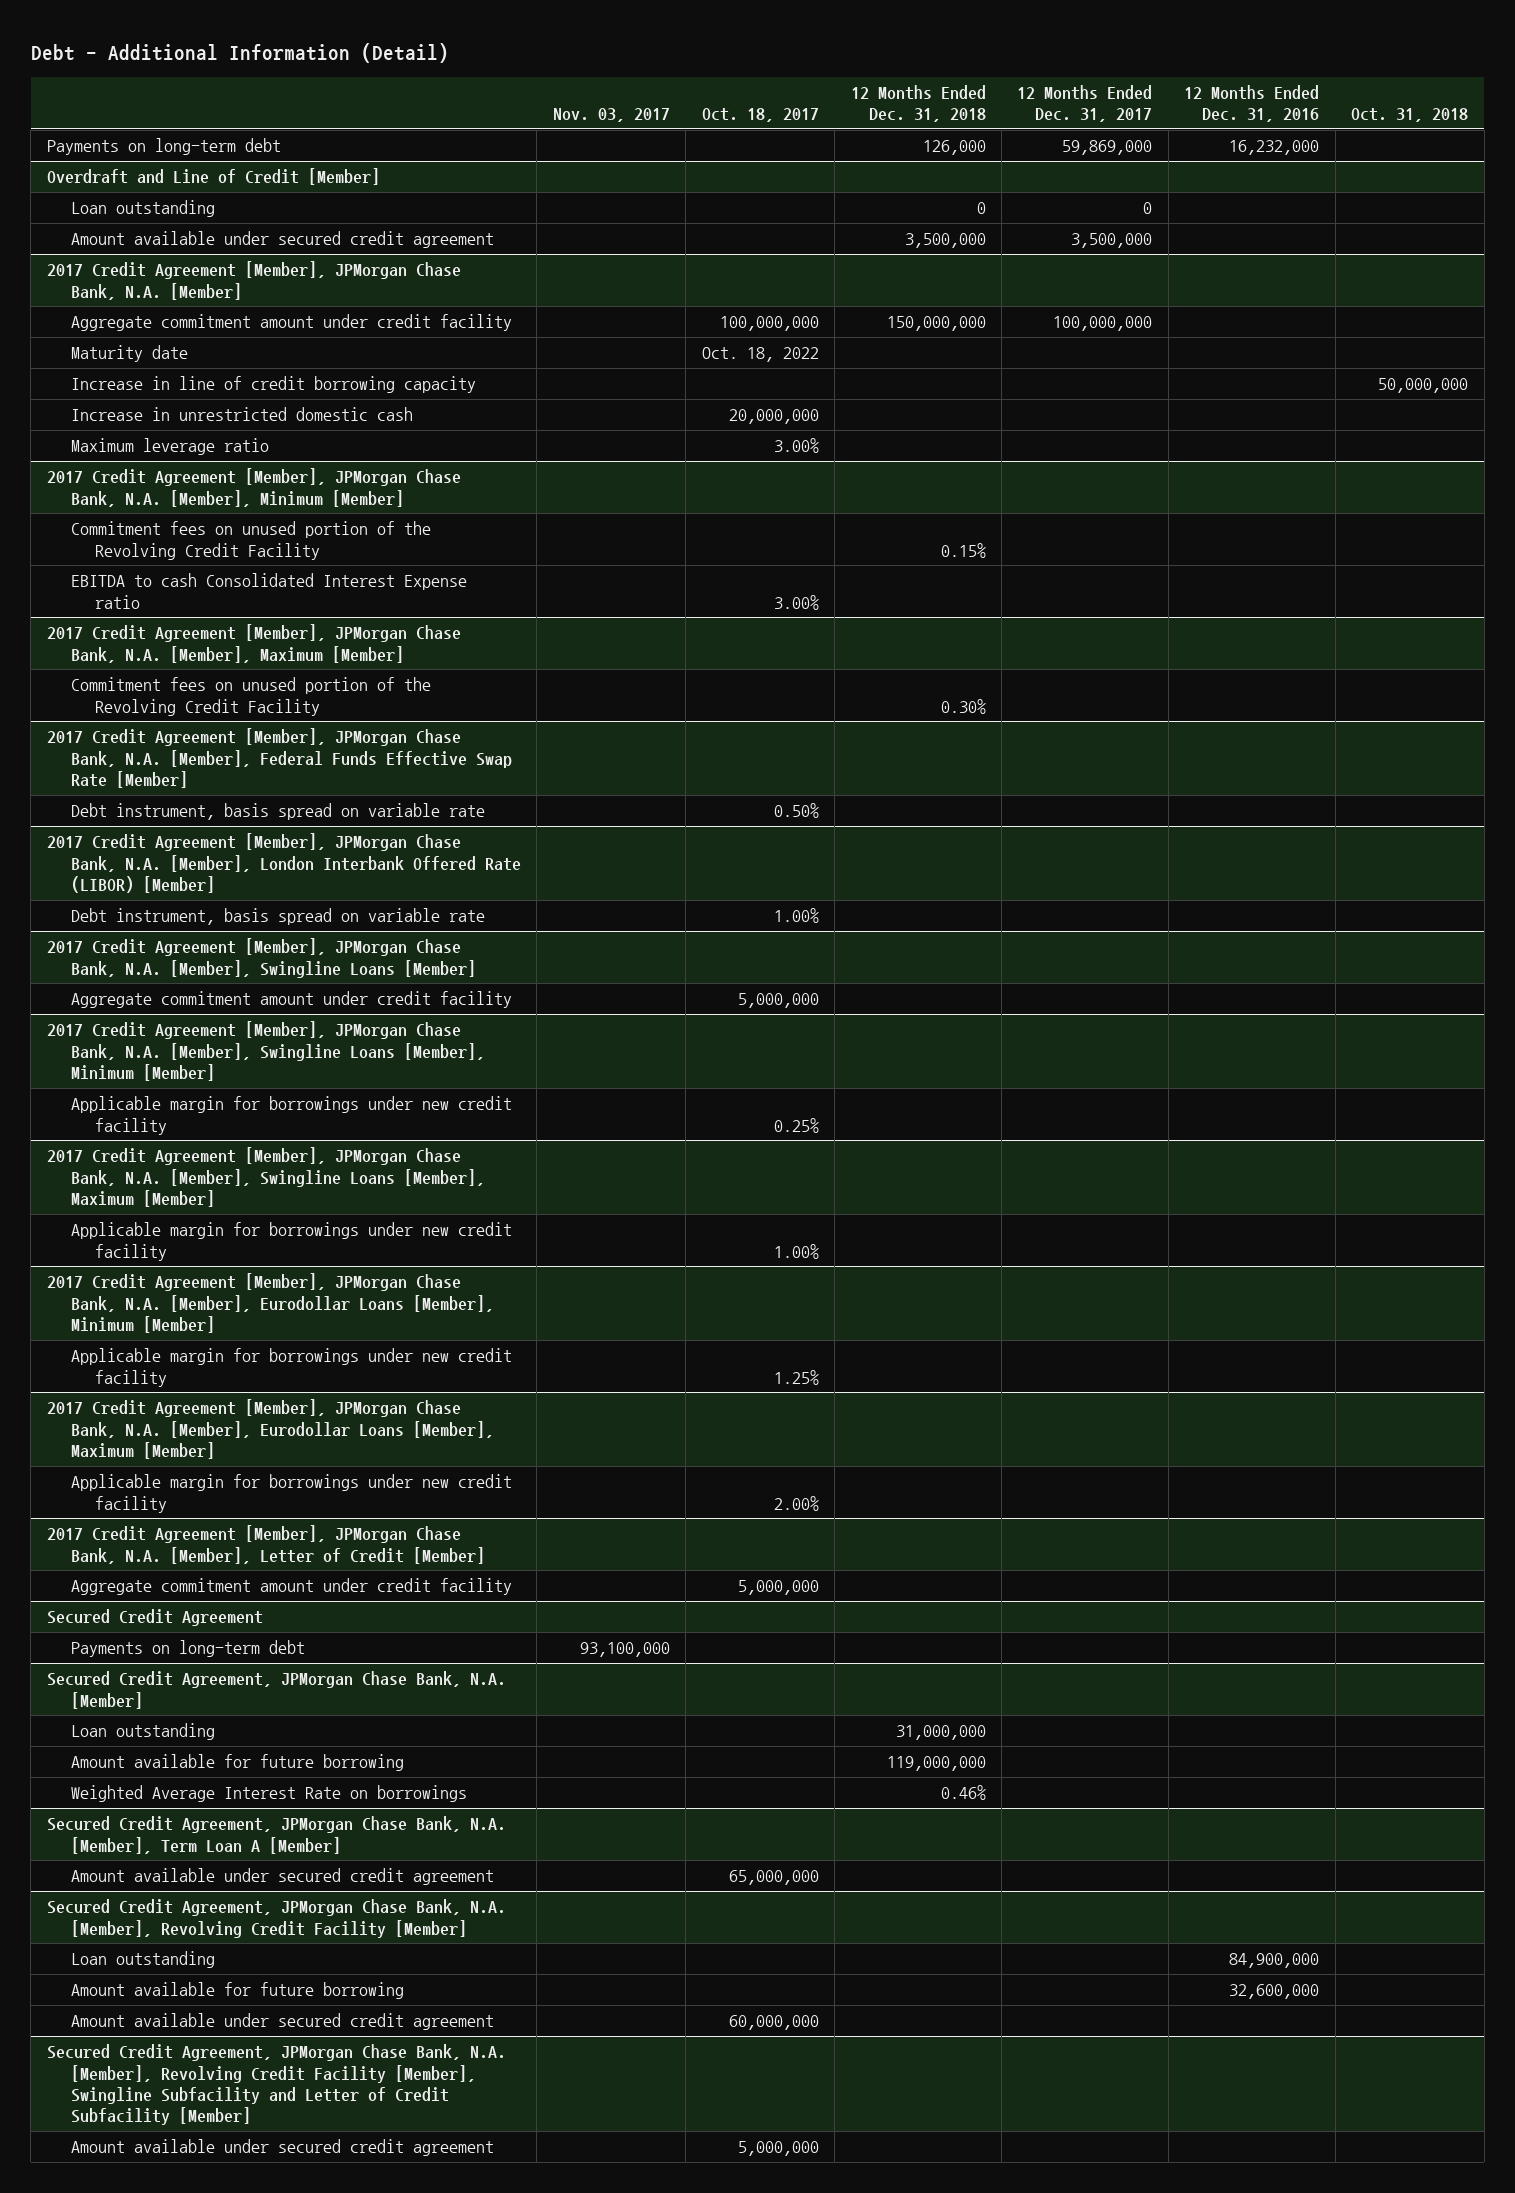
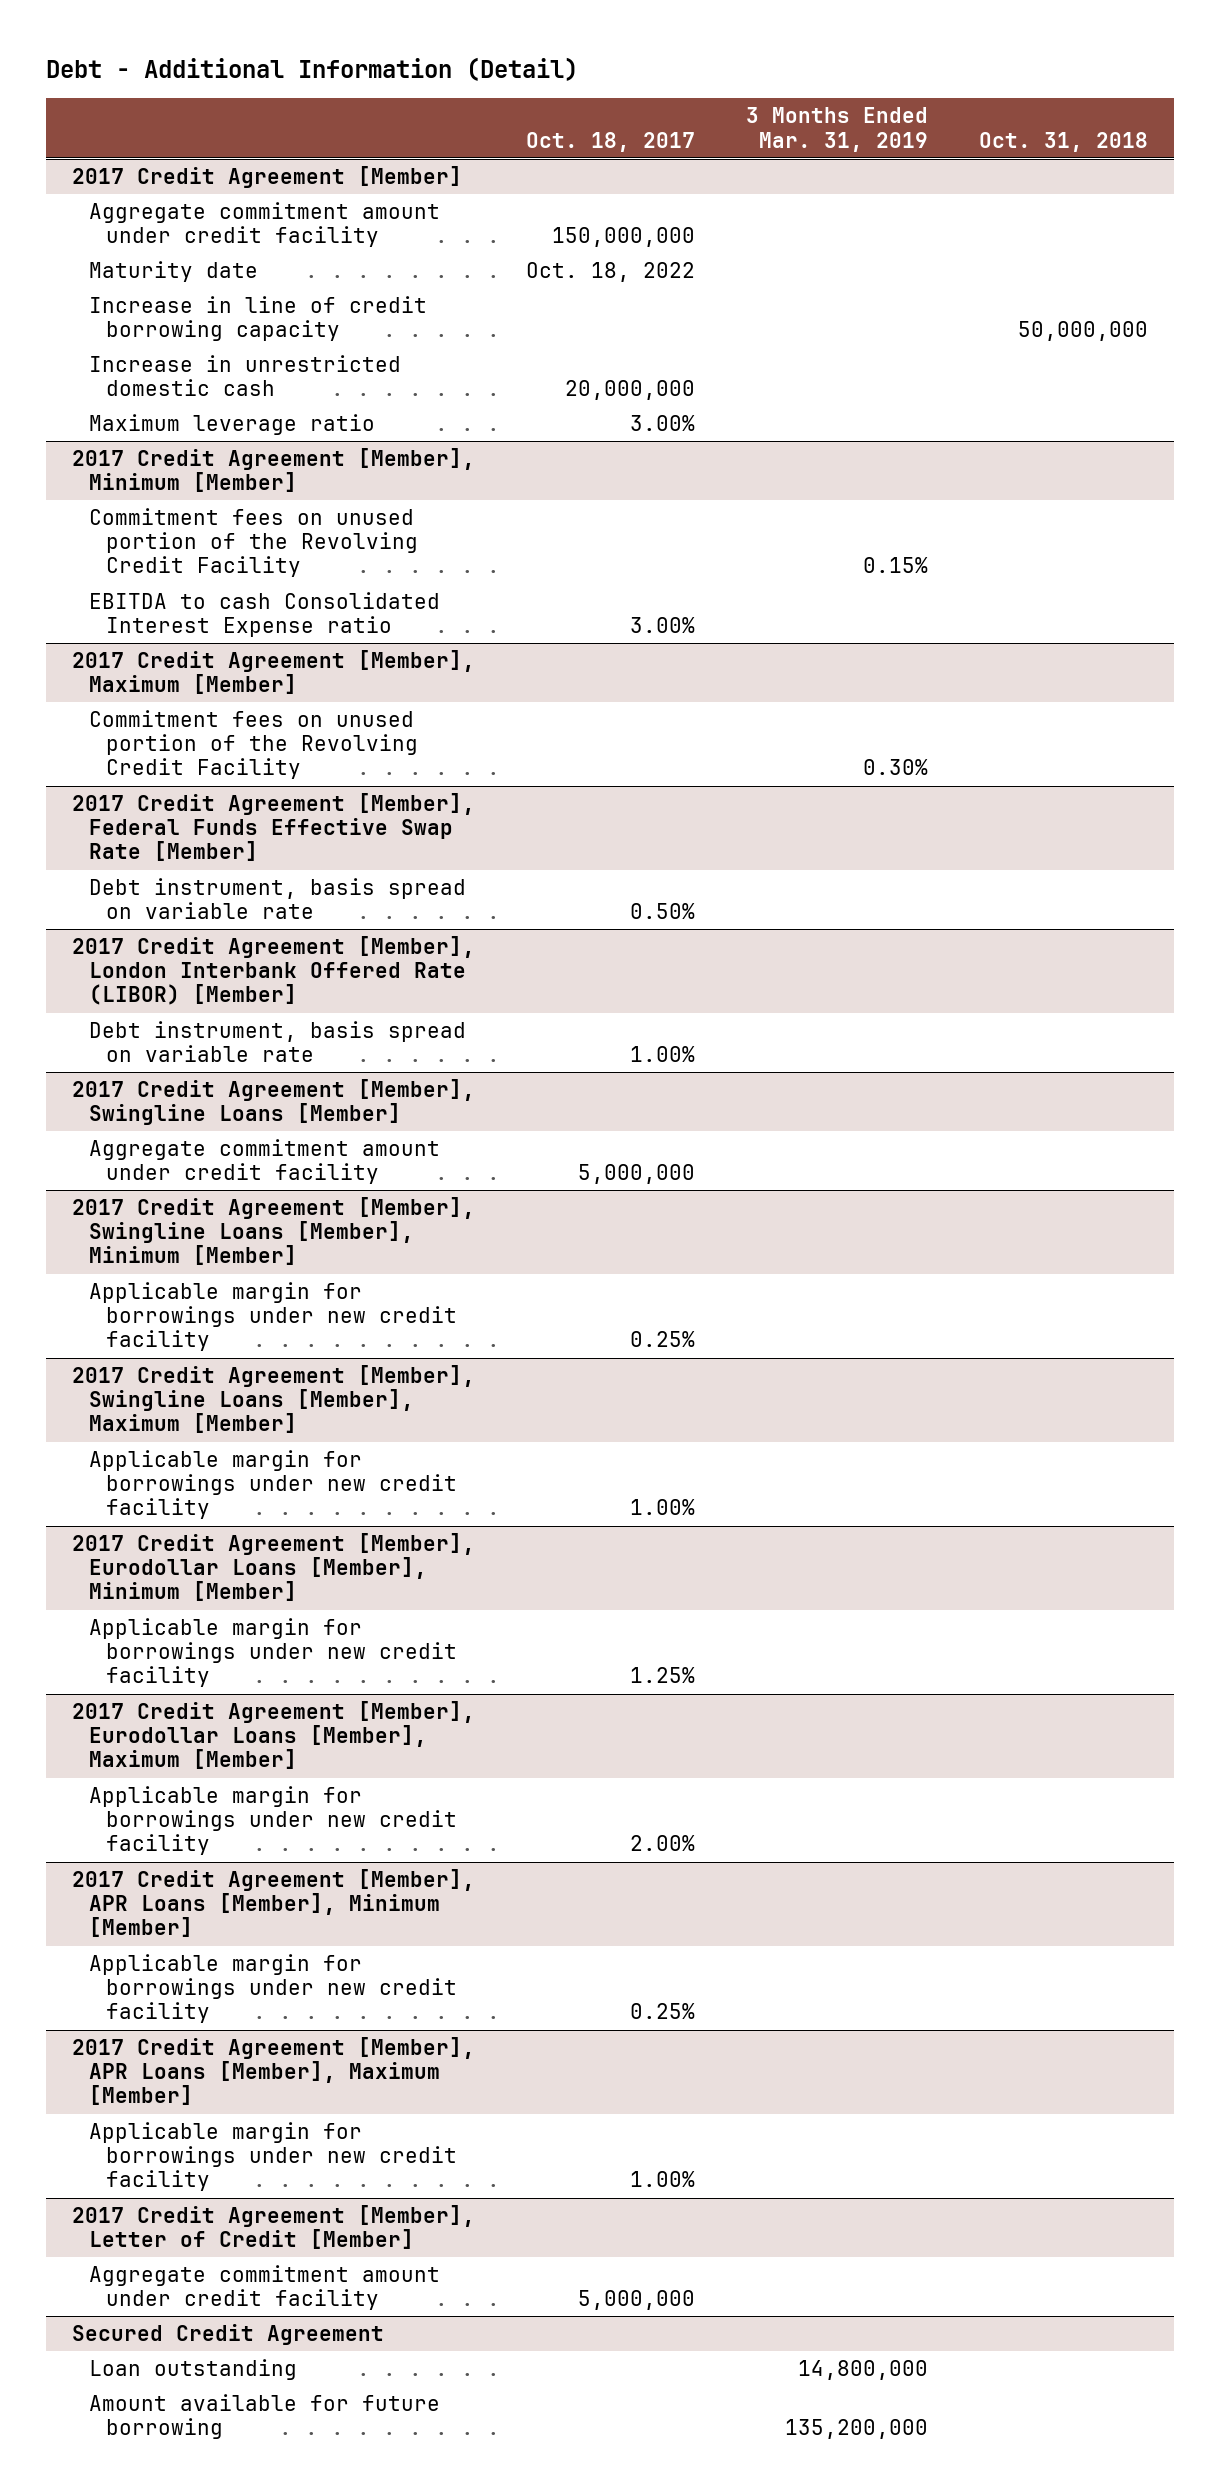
- | Nov. 03, 2017 | Oct. 18, 2017 | 12 Months Ended Dec. 31, 2018 | 12 Months Ended Dec. 31, 2017 | 12 Months Ended Dec. 31, 2016 | Oct. 31, 2018
+ | Oct. 18, 2017 | 3 Months Ended Mar. 31, 2019 | Oct. 31, 2018
- Payments on long-term debt | | | 126,000 | 59,869,000 | 16,232,000 |
- Overdraft and Line of Credit [Member]
- Loan outstanding | | | 0 | 0 | |
- Amount available under secured credit agreement | | | 3,500,000 | 3,500,000 | |
- 2017 Credit Agreement [Member], JPMorgan Chase Bank, N.A. [Member]
- Aggregate commitment amount under credit facility | | 100,000,000 | 150,000,000 | 100,000,000 | |
+ 2017 Credit Agreement [Member]
+ Aggregate commitment amount under credit facility | 150,000,000 | |
- 2017 Credit Agreement [Member], JPMorgan Chase Bank, N.A. [Member], Minimum [Member]
+ 2017 Credit Agreement [Member], Minimum [Member]
- 2017 Credit Agreement [Member], JPMorgan Chase Bank, N.A. [Member], Maximum [Member]
+ 2017 Credit Agreement [Member], Maximum [Member]
- 2017 Credit Agreement [Member], JPMorgan Chase Bank, N.A. [Member], Federal Funds Effective Swap Rate [Member]
+ 2017 Credit Agreement [Member], Federal Funds Effective Swap Rate [Member]
- 2017 Credit Agreement [Member], JPMorgan Chase Bank, N.A. [Member], London Interbank Offered Rate (LIBOR) [Member]
+ 2017 Credit Agreement [Member], London Interbank Offered Rate (LIBOR) [Member]
- 2017 Credit Agreement [Member], JPMorgan Chase Bank, N.A. [Member], Swingline Loans [Member]
+ 2017 Credit Agreement [Member], Swingline Loans [Member]
- 2017 Credit Agreement [Member], JPMorgan Chase Bank, N.A. [Member], Swingline Loans [Member], Minimum [Member]
+ 2017 Credit Agreement [Member], Swingline Loans [Member], Minimum [Member]
- 2017 Credit Agreement [Member], JPMorgan Chase Bank, N.A. [Member], Swingline Loans [Member], Maximum [Member]
+ 2017 Credit Agreement [Member], Swingline Loans [Member], Maximum [Member]
- 2017 Credit Agreement [Member], JPMorgan Chase Bank, N.A. [Member], Eurodollar Loans [Member], Minimum [Member]
+ 2017 Credit Agreement [Member], Eurodollar Loans [Member], Minimum [Member]
- 2017 Credit Agreement [Member], JPMorgan Chase Bank, N.A. [Member], Eurodollar Loans [Member], Maximum [Member]
+ 2017 Credit Agreement [Member], Eurodollar Loans [Member], Maximum [Member]
- 2017 Credit Agreement [Member], JPMorgan Chase Bank, N.A. [Member], Letter of Credit [Member]
+ 2017 Credit Agreement [Member], APR Loans [Member], Minimum [Member]
+ Applicable margin for borrowings under new credit facility | 0.25% | |
+ 2017 Credit Agreement [Member], APR Loans [Member], Maximum [Member]
+ Applicable margin for borrowings under new credit facility | 1.00% | |
+ 2017 Credit Agreement [Member], Letter of Credit [Member]
@ Secured Credit Agreement
- Payments on long-term debt | 93,100,000 | | | | |
- Secured Credit Agreement, JPMorgan Chase Bank, N.A. [Member]
- Loan outstanding | | | 31,000,000 | | |
- Amount available for future borrowing | | | 119,000,000 | | |
- Weighted Average Interest Rate on borrowings | | | 0.46% | | |
- Secured Credit Agreement, JPMorgan Chase Bank, N.A. [Member], Term Loan A [Member]
- Amount available under secured credit agreement | | 65,000,000 | | | |
- Secured Credit Agreement, JPMorgan Chase Bank, N.A. [Member], Revolving Credit Facility [Member]
- Loan outstanding | | | | | 84,900,000 |
- Amount available for future borrowing | | | | | 32,600,000 |
- Amount available under secured credit agreement | | 60,000,000 | | | |
- Secured Credit Agreement, JPMorgan Chase Bank, N.A. [Member], Revolving Credit Facility [Member], Swingline Subfacility and Letter of Credit Subfacility [Member]
- Amount available under secured credit agreement | | 5,000,000 | | | |
@ Secured Credit Agreement
+ Loan outstanding | | 14,800,000 |
+ Amount available for future borrowing | | 135,200,000 |

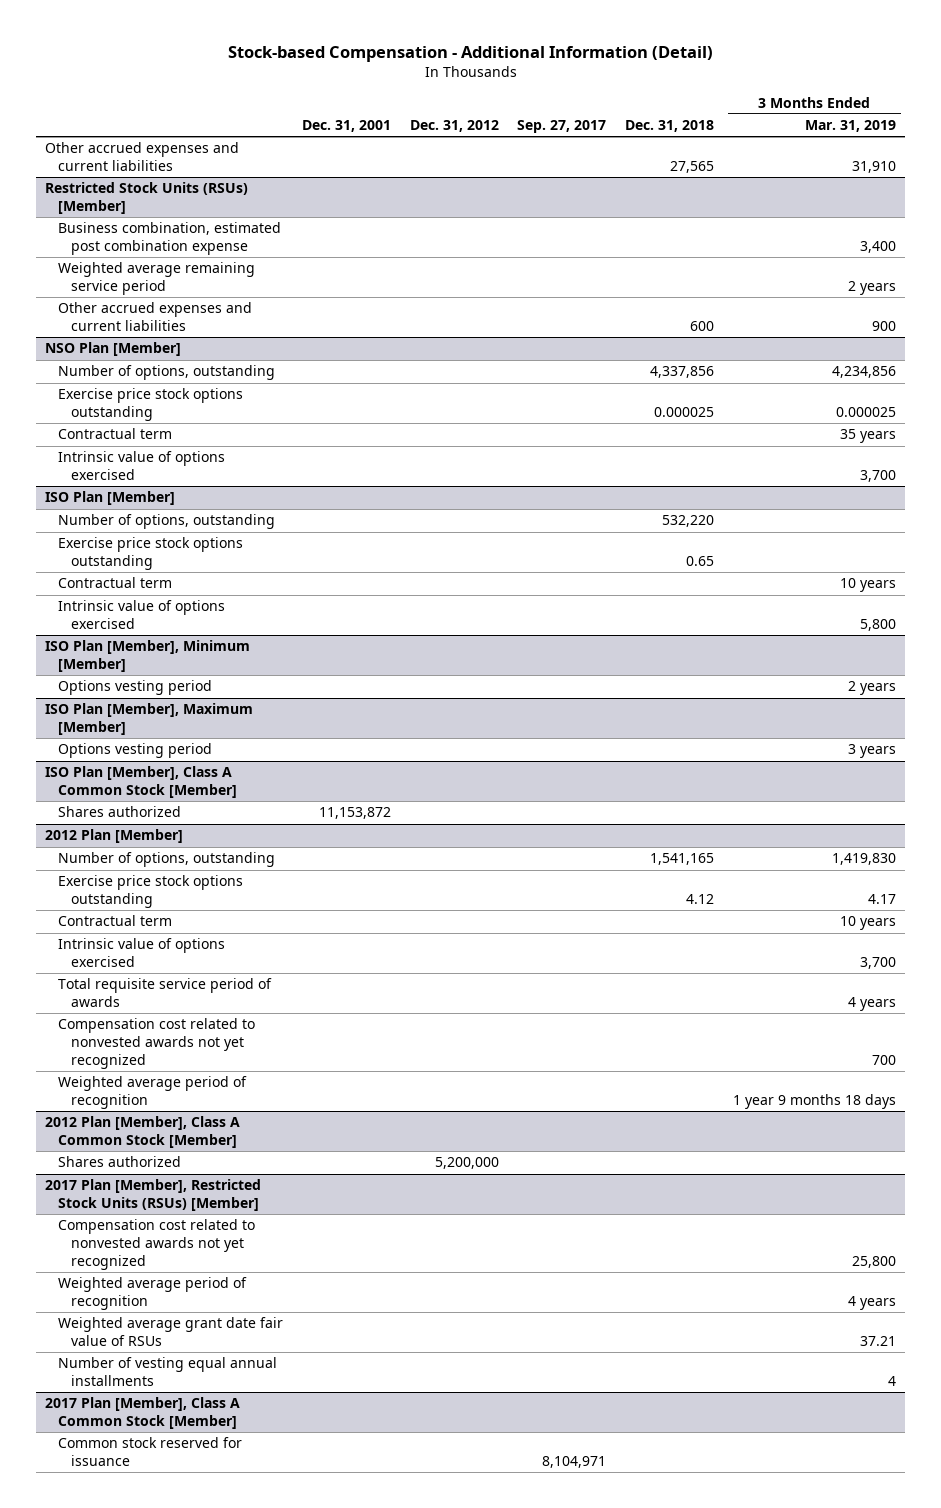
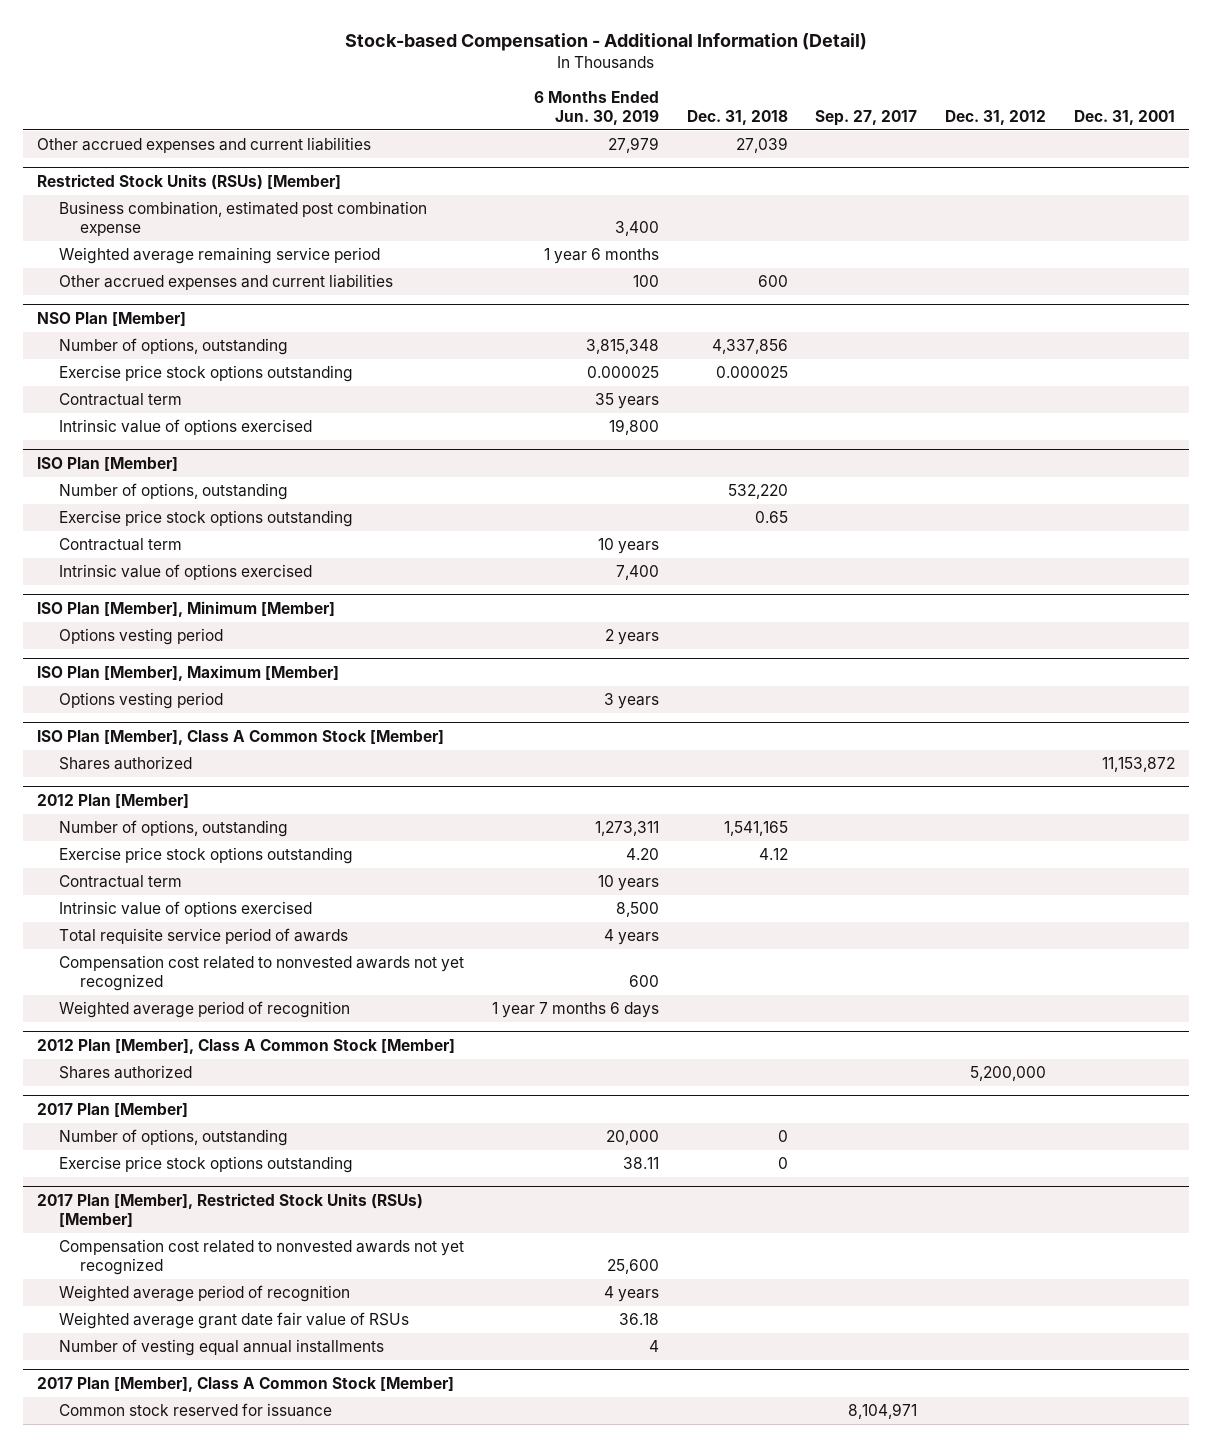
- | Dec. 31, 2001 | Dec. 31, 2012 | Sep. 27, 2017 | Dec. 31, 2018 | 3 Months Ended Mar. 31, 2019
+ | 6 Months Ended Jun. 30, 2019 | Dec. 31, 2018 | Sep. 27, 2017 | Dec. 31, 2012 | Dec. 31, 2001
- Other accrued expenses and current liabilities | | | | 27,565 | 31,910
+ Other accrued expenses and current liabilities | 27,979 | 27,039 | | |
+ 2017 Plan [Member]
+ Number of options, outstanding | 20,000 | 0 | | |
+ Exercise price stock options outstanding | 38.11 | 0 | | |

